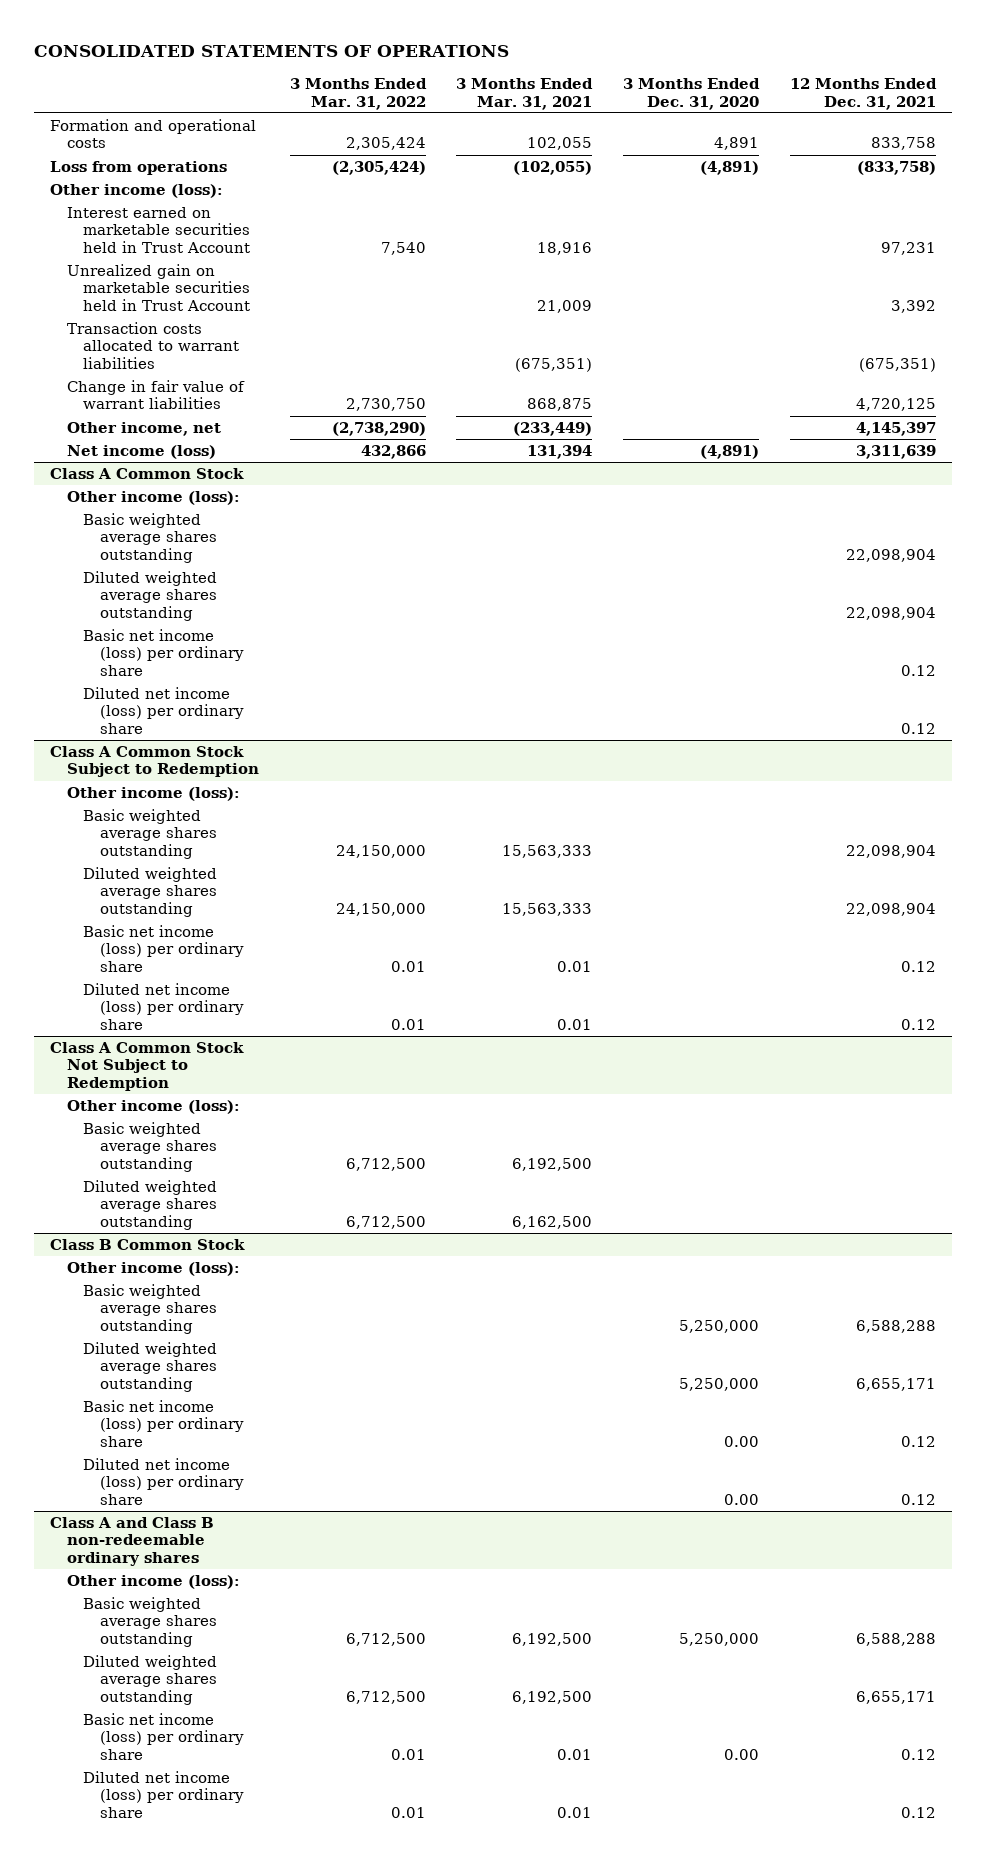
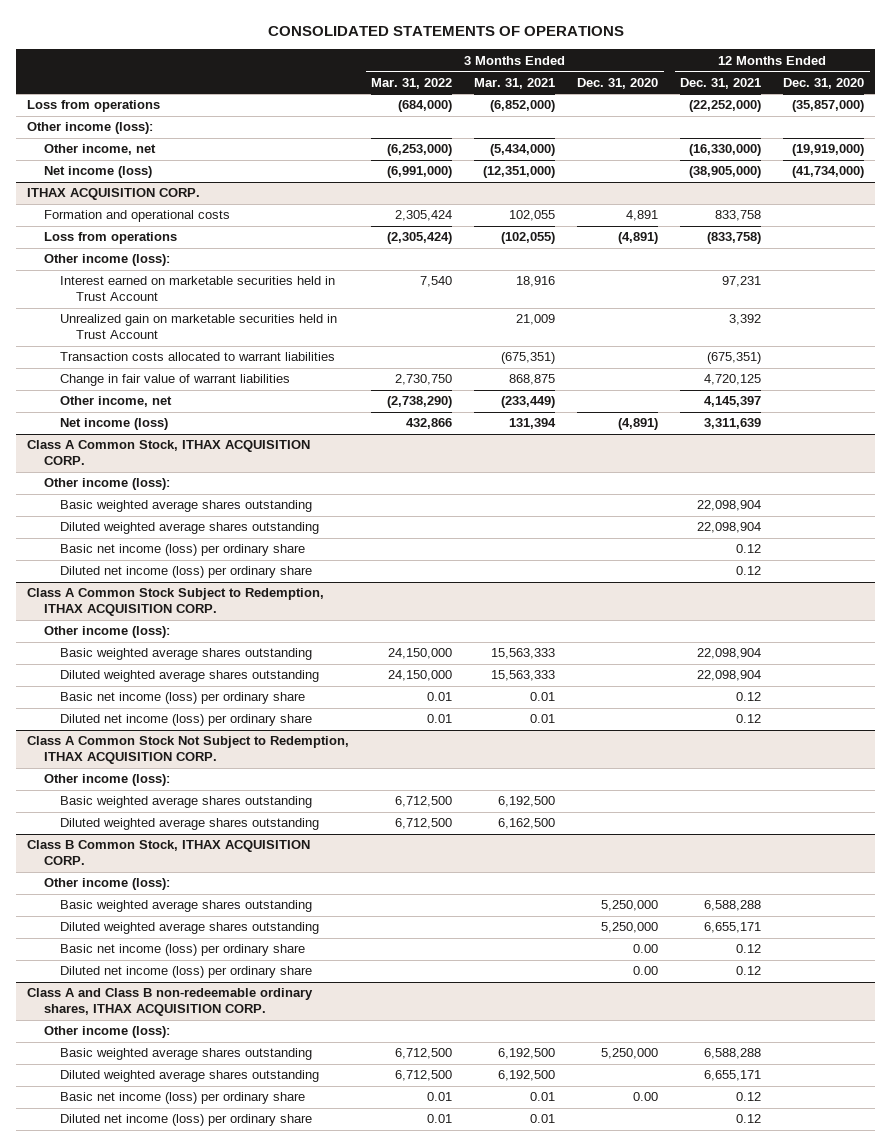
- | 3 Months Ended Mar. 31, 2022 | 3 Months Ended Mar. 31, 2021 | 3 Months Ended Dec. 31, 2020 | 12 Months Ended Dec. 31, 2021
+ | 3 Months Ended Mar. 31, 2022 | 3 Months Ended Mar. 31, 2021 | 3 Months Ended Dec. 31, 2020 | 12 Months Ended Dec. 31, 2021 | 12 Months Ended Dec. 31, 2020
+ Loss from operations | (684,000) | (6,852,000) | | (22,252,000) | (35,857,000)
+ Other income (loss):
+ Other income, net | (6,253,000) | (5,434,000) | | (16,330,000) | (19,919,000)
+ Net income (loss) | (6,991,000) | (12,351,000) | | (38,905,000) | (41,734,000)
+ ITHAX ACQUISITION CORP.
- Class A Common Stock
+ Class A Common Stock, ITHAX ACQUISITION CORP.
- Class A Common Stock Subject to Redemption
+ Class A Common Stock Subject to Redemption, ITHAX ACQUISITION CORP.
- Class A Common Stock Not Subject to Redemption
+ Class A Common Stock Not Subject to Redemption, ITHAX ACQUISITION CORP.
- Class B Common Stock
+ Class B Common Stock, ITHAX ACQUISITION CORP.
- Class A and Class B non-redeemable ordinary shares
+ Class A and Class B non-redeemable ordinary shares, ITHAX ACQUISITION CORP.

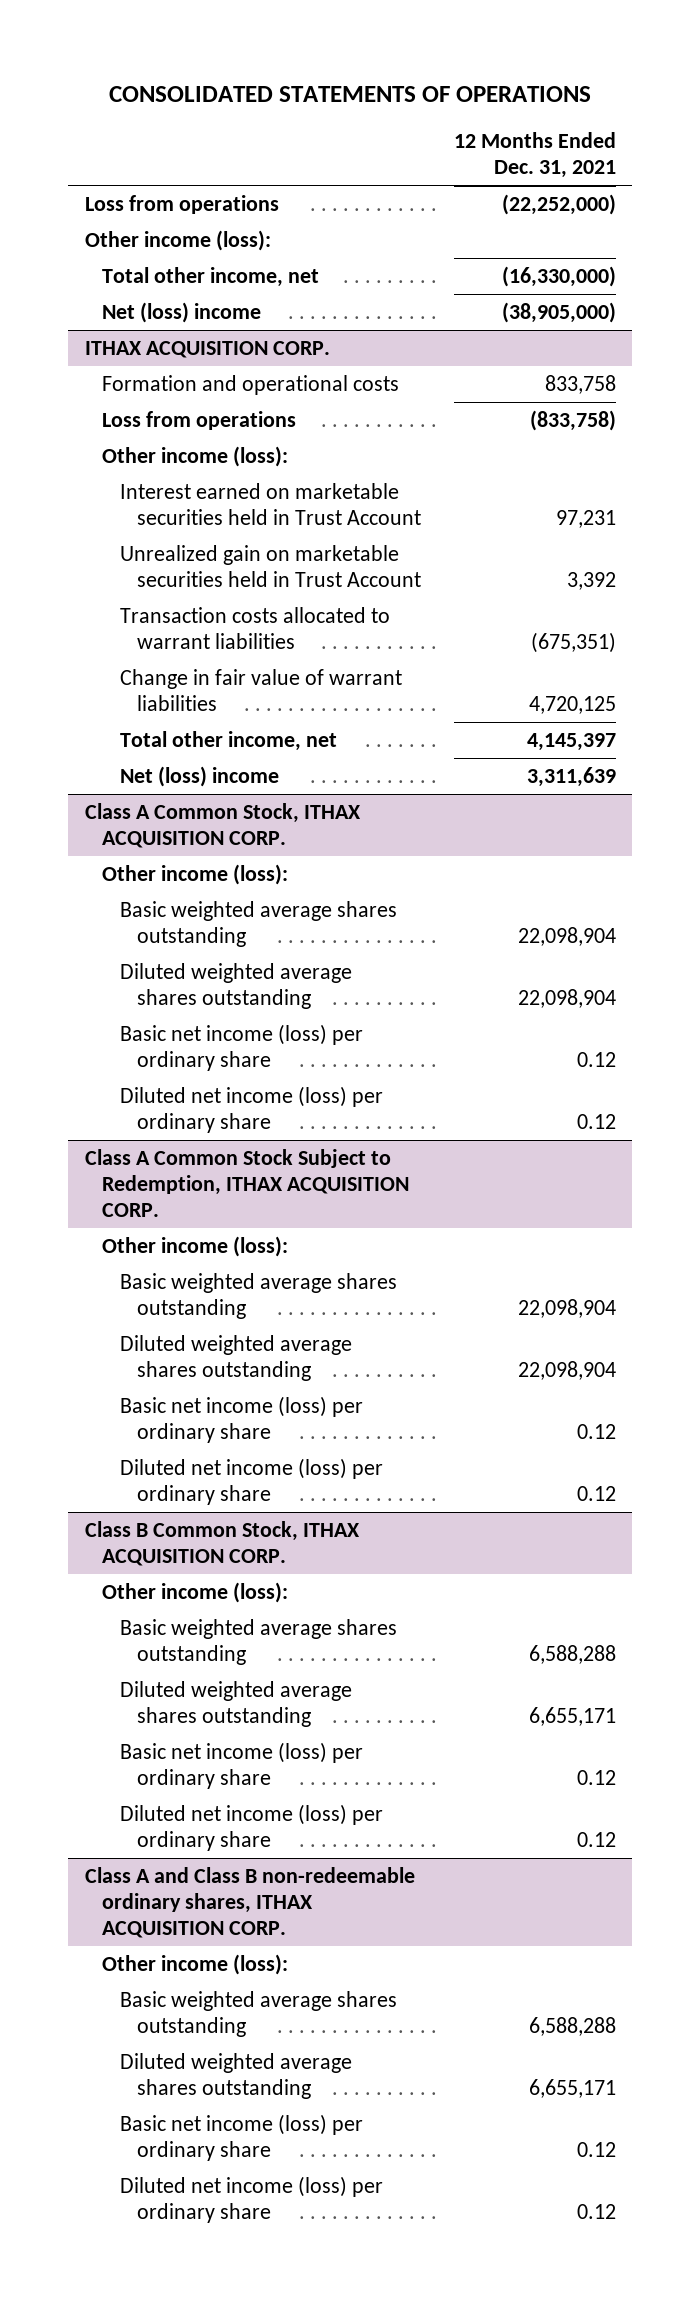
- | 3 Months Ended Mar. 31, 2022 | 3 Months Ended Mar. 31, 2021 | 3 Months Ended Dec. 31, 2020 | 12 Months Ended Dec. 31, 2021 | 12 Months Ended Dec. 31, 2020
+ | 12 Months Ended Dec. 31, 2021
- Other income, net | (6,253,000) | (5,434,000) | | (16,330,000) | (19,919,000)
- Net income (loss) | (6,991,000) | (12,351,000) | | (38,905,000) | (41,734,000)
+ Total other income, net | (16,330,000)
+ Net (loss) income | (38,905,000)
@ ITHAX ACQUISITION CORP.
- Other income, net | (2,738,290) | (233,449) | | 4,145,397 |
- Net income (loss) | 432,866 | 131,394 | (4,891) | 3,311,639 |
+ Total other income, net | 4,145,397
+ Net (loss) income | 3,311,639
- Class A Common Stock Not Subject to Redemption, ITHAX ACQUISITION CORP.
- Other income (loss):
- Basic weighted average shares outstanding | 6,712,500 | 6,192,500 | | |
- Diluted weighted average shares outstanding | 6,712,500 | 6,162,500 | | |

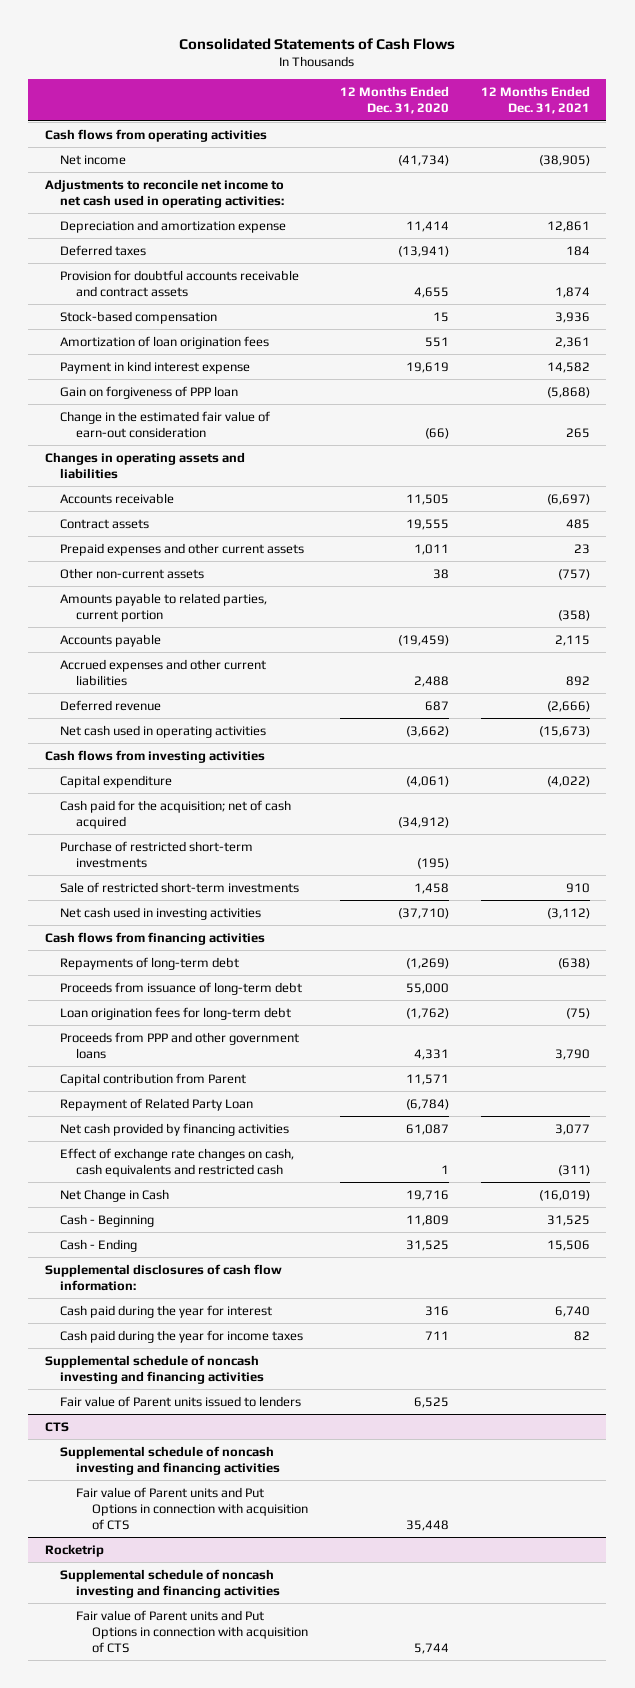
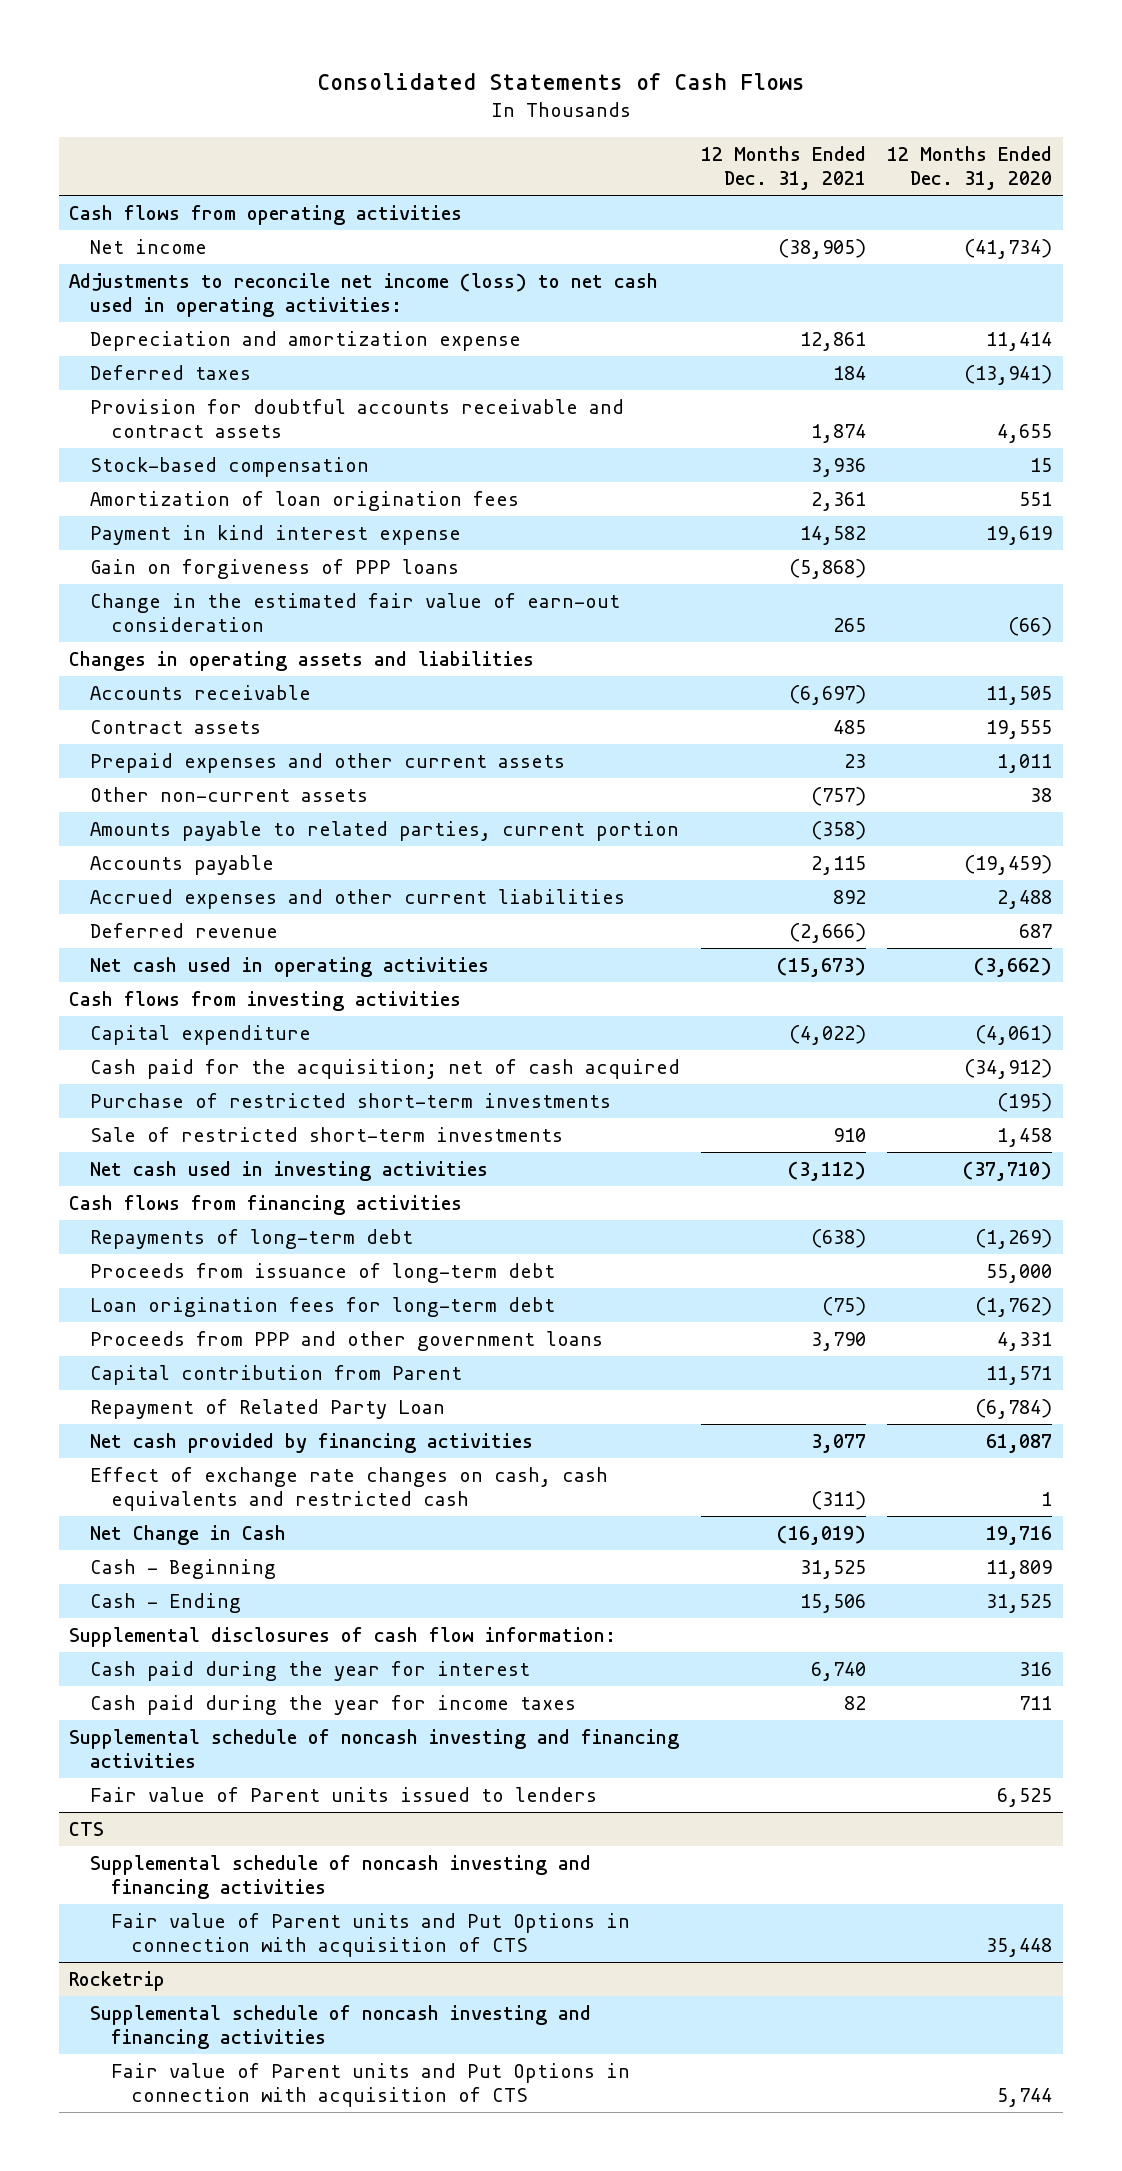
- | 12 Months Ended Dec. 31, 2020 | 12 Months Ended Dec. 31, 2021
+ | 12 Months Ended Dec. 31, 2021 | 12 Months Ended Dec. 31, 2020
- Adjustments to reconcile net income to net cash used in operating activities:
+ Adjustments to reconcile net income (loss) to net cash used in operating activities:
- Gain on forgiveness of PPP loan | | (5,868)
+ Gain on forgiveness of PPP loans | (5,868) |

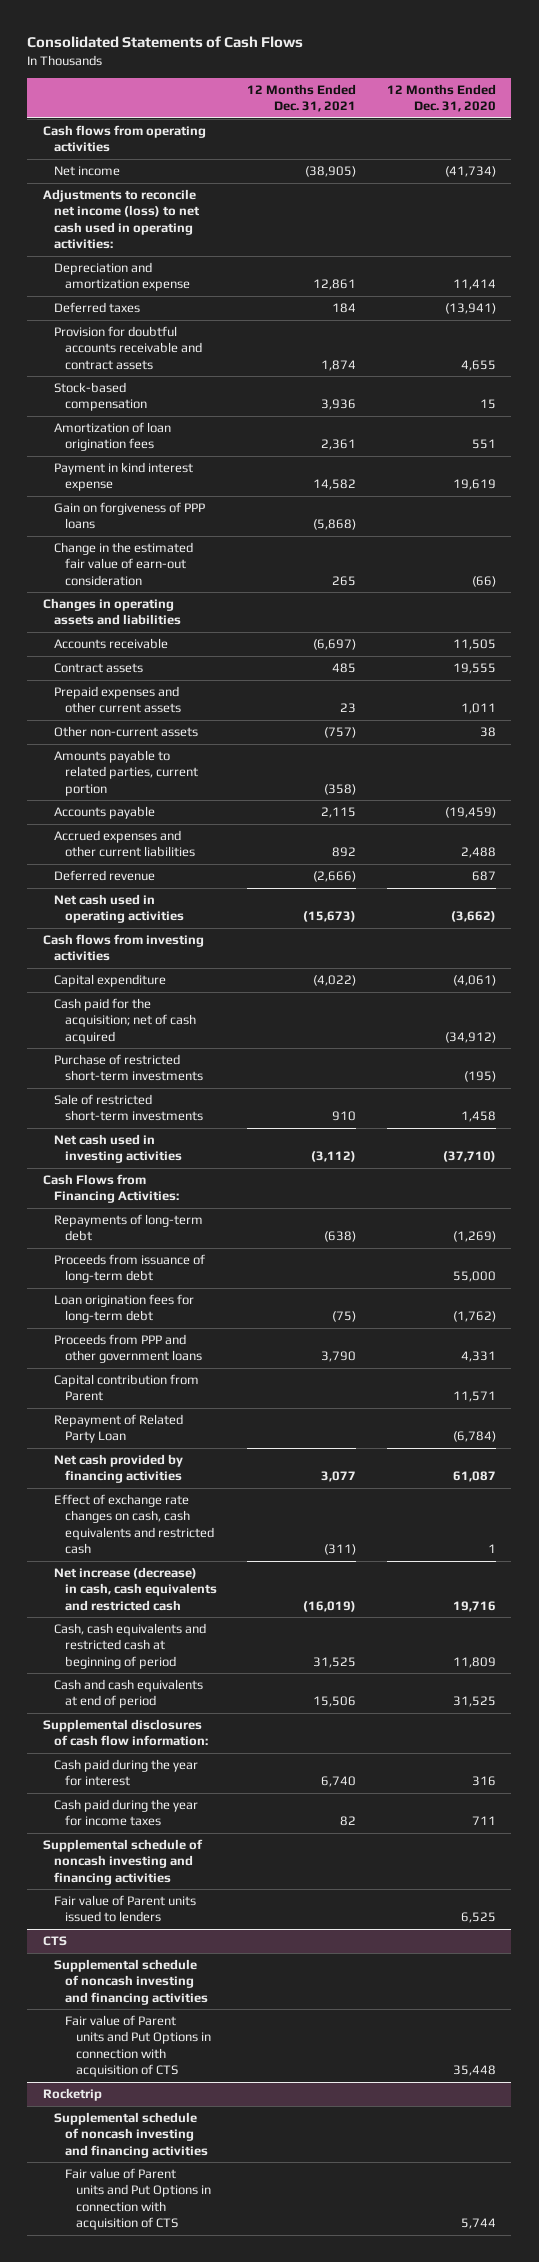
- Cash flows from financing activities
+ Cash Flows from Financing Activities:
- Net Change in Cash | (16,019) | 19,716
- Cash - Beginning | 31,525 | 11,809
- Cash - Ending | 15,506 | 31,525
+ Net increase (decrease) in cash, cash equivalents and restricted cash | (16,019) | 19,716
+ Cash, cash equivalents and restricted cash at beginning of period | 31,525 | 11,809
+ Cash and cash equivalents at end of period | 15,506 | 31,525

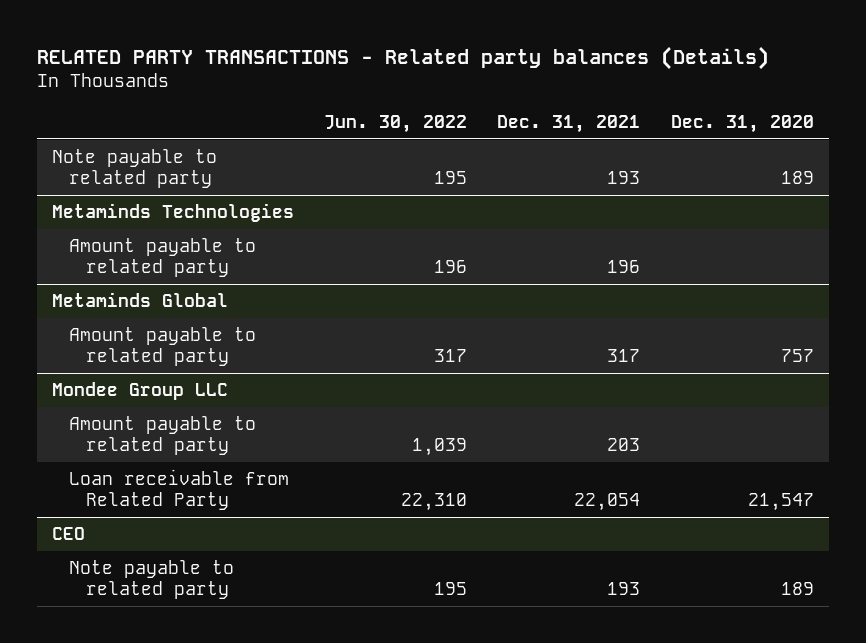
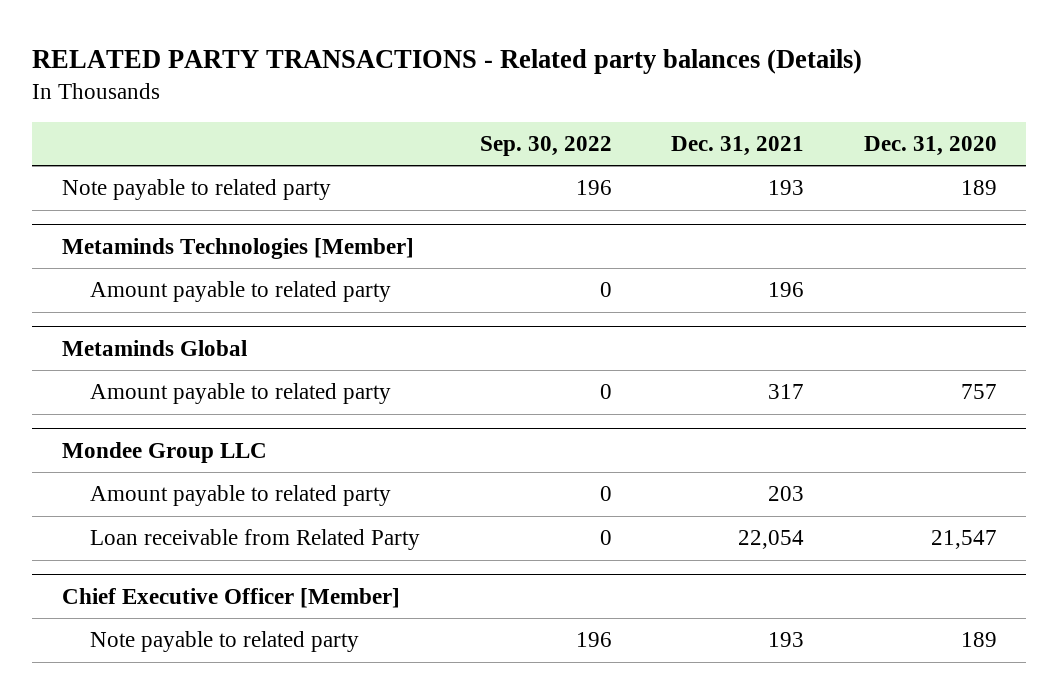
- | Jun. 30, 2022 | Dec. 31, 2021 | Dec. 31, 2020
+ | Sep. 30, 2022 | Dec. 31, 2021 | Dec. 31, 2020
- Metaminds Technologies
+ Metaminds Technologies [Member]
- CEO
+ Chief Executive Officer [Member]

